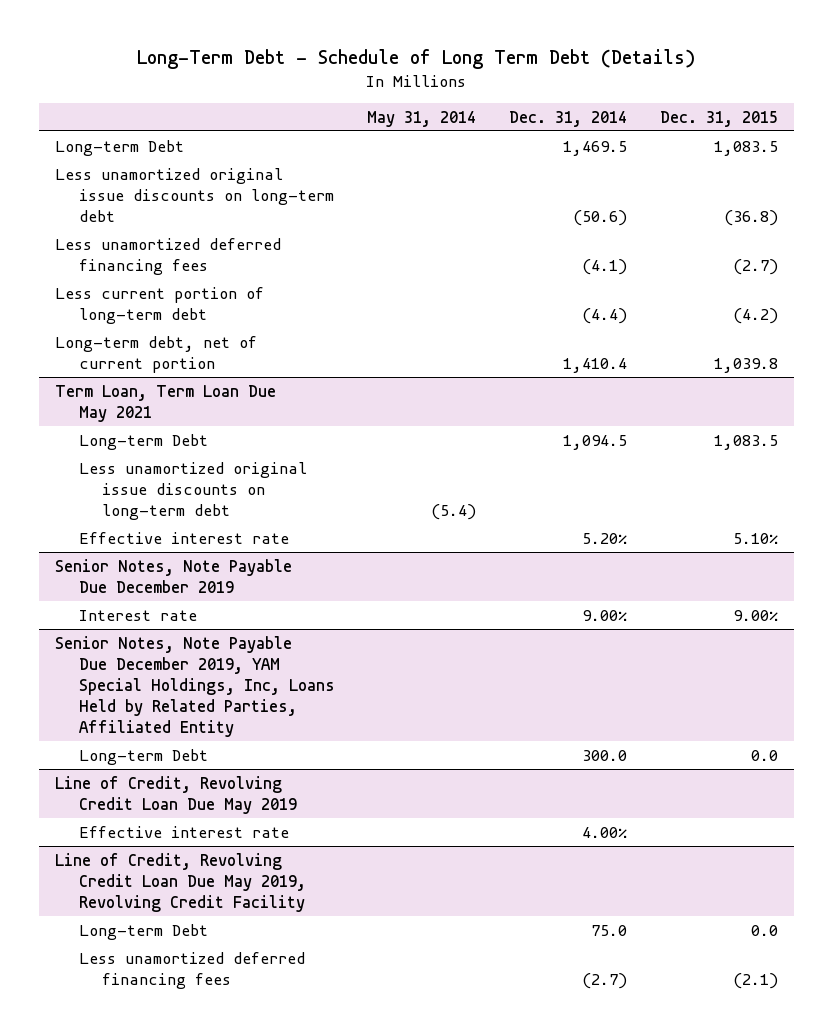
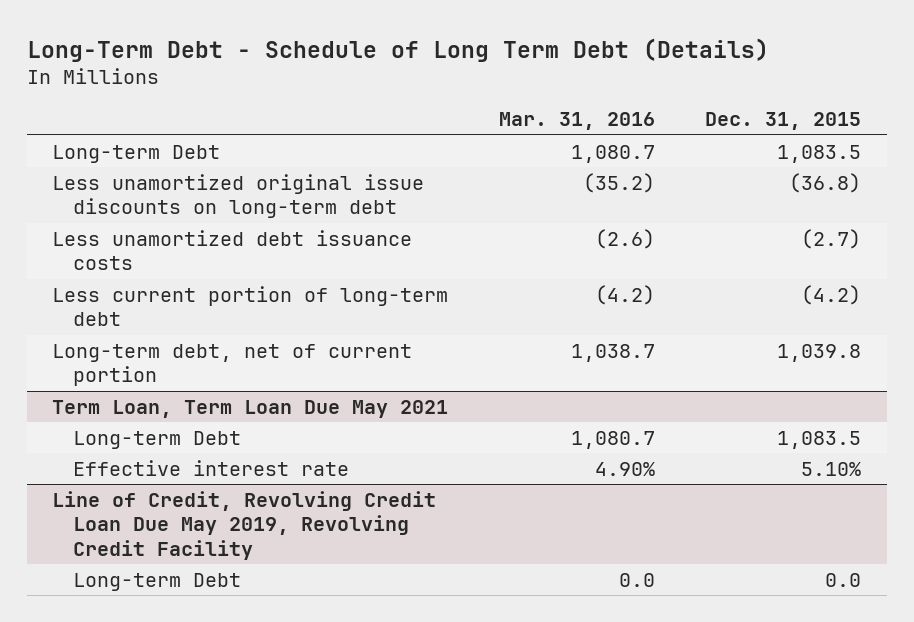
- | May 31, 2014 | Dec. 31, 2014 | Dec. 31, 2015
+ | Mar. 31, 2016 | Dec. 31, 2015
- Less unamortized deferred financing fees | | (4.1) | (2.7)
+ Less unamortized debt issuance costs | (2.6) | (2.7)
@ Term Loan, Term Loan Due May 2021
- Less unamortized original issue discounts on long-term debt | (5.4) | |
- Senior Notes, Note Payable Due December 2019
- Interest rate | | 9.00% | 9.00%
- Senior Notes, Note Payable Due December 2019, YAM Special Holdings, Inc, Loans Held by Related Parties, Affiliated Entity
- Long-term Debt | | 300.0 | 0.0
- Line of Credit, Revolving Credit Loan Due May 2019
- Effective interest rate | | 4.00% |
@ Line of Credit, Revolving Credit Loan Due May 2019, Revolving Credit Facility
- Less unamortized deferred financing fees | | (2.7) | (2.1)

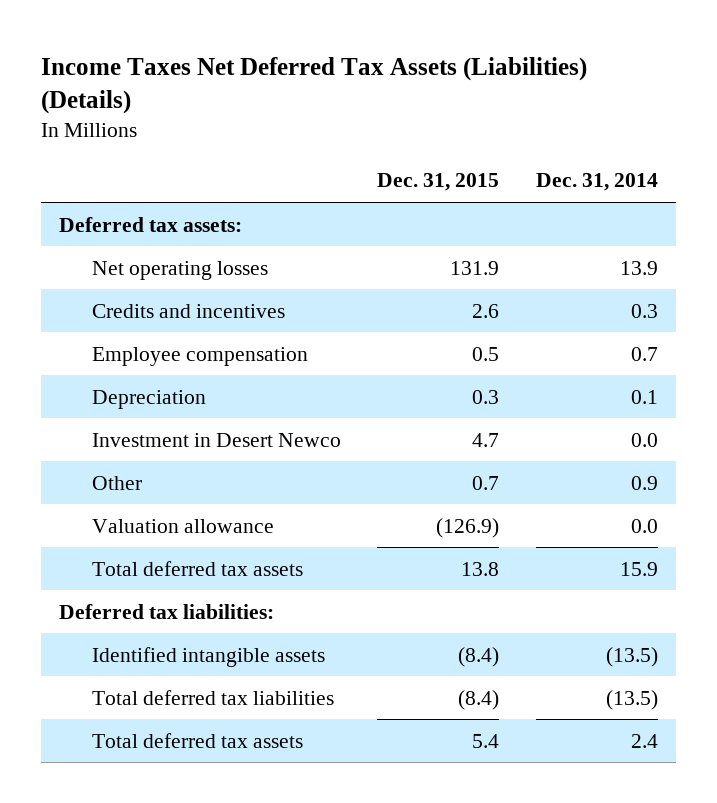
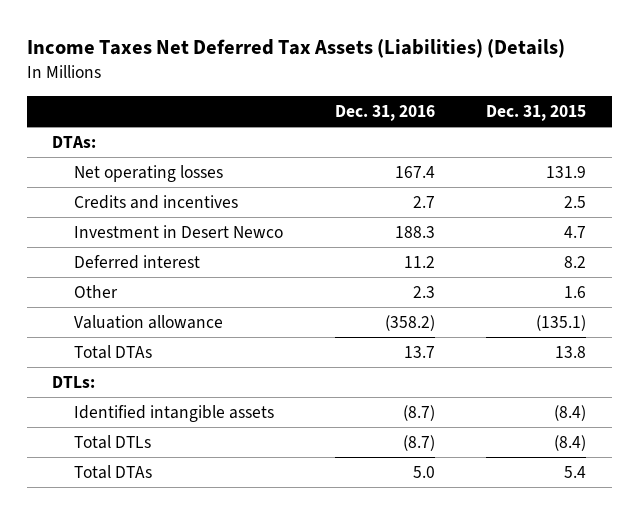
- | Dec. 31, 2015 | Dec. 31, 2014
+ | Dec. 31, 2016 | Dec. 31, 2015
- Deferred tax assets:
+ DTAs:
- Credits and incentives | 2.6 | 0.3
- Employee compensation | 0.5 | 0.7
- Depreciation | 0.3 | 0.1
+ Credits and incentives | 2.7 | 2.5
- Other | 0.7 | 0.9
- Valuation allowance | (126.9) | 0.0
- Total deferred tax assets | 13.8 | 15.9
- Deferred tax liabilities:
+ Deferred interest | 11.2 | 8.2
+ Other | 2.3 | 1.6
+ Valuation allowance | (358.2) | (135.1)
+ Total DTAs | 13.7 | 13.8
+ DTLs:
- Total deferred tax liabilities | (8.4) | (13.5)
- Total deferred tax assets | 5.4 | 2.4
+ Total DTLs | (8.7) | (8.4)
+ Total DTAs | 5.0 | 5.4

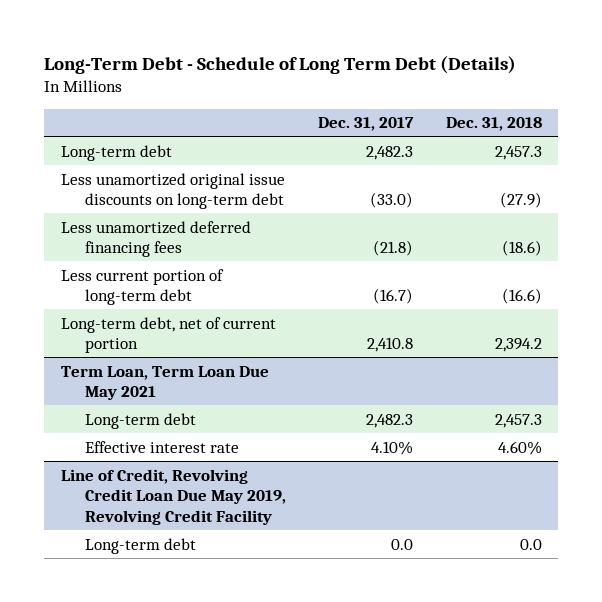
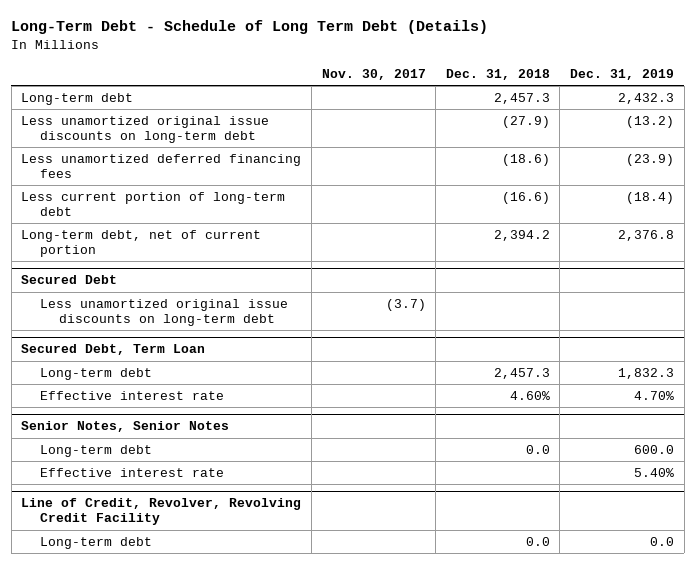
- | Dec. 31, 2017 | Dec. 31, 2018
+ | Nov. 30, 2017 | Dec. 31, 2018 | Dec. 31, 2019
- Term Loan, Term Loan Due May 2021
+ Secured Debt
+ Less unamortized original issue discounts on long-term debt | (3.7) | |
+ Secured Debt, Term Loan
- Line of Credit, Revolving Credit Loan Due May 2019, Revolving Credit Facility
+ Senior Notes, Senior Notes
+ Effective interest rate | | | 5.40%
+ Line of Credit, Revolver, Revolving Credit Facility
+ Long-term debt | | 0.0 | 0.0

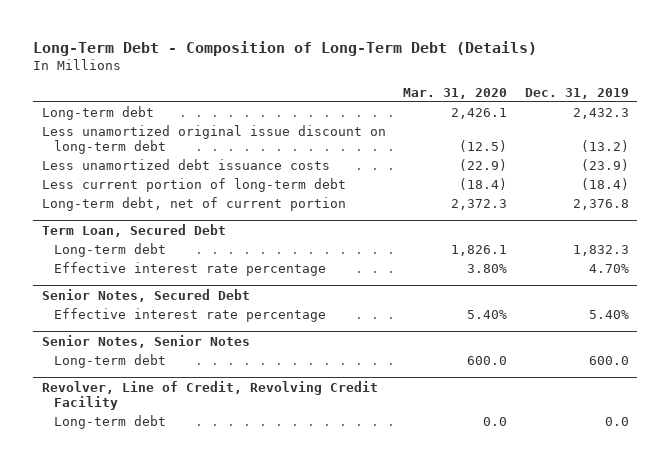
- Long-Term Debt - Schedule of Long Term Debt (Details)
+ Long-Term Debt - Composition of Long-Term Debt (Details)
- | Nov. 30, 2017 | Dec. 31, 2018 | Dec. 31, 2019
+ | Mar. 31, 2020 | Dec. 31, 2019
- Less unamortized original issue discounts on long-term debt | | (27.9) | (13.2)
- Less unamortized deferred financing fees | | (18.6) | (23.9)
+ Less unamortized original issue discount on long-term debt | (12.5) | (13.2)
+ Less unamortized debt issuance costs | (22.9) | (23.9)
- Secured Debt
- Less unamortized original issue discounts on long-term debt | (3.7) | |
- Secured Debt, Term Loan
+ Term Loan, Secured Debt
- Effective interest rate | | 4.60% | 4.70%
+ Effective interest rate percentage | 3.80% | 4.70%
+ Senior Notes, Secured Debt
+ Effective interest rate percentage | 5.40% | 5.40%
@ Senior Notes, Senior Notes
- Effective interest rate | | | 5.40%
- Line of Credit, Revolver, Revolving Credit Facility
+ Revolver, Line of Credit, Revolving Credit Facility

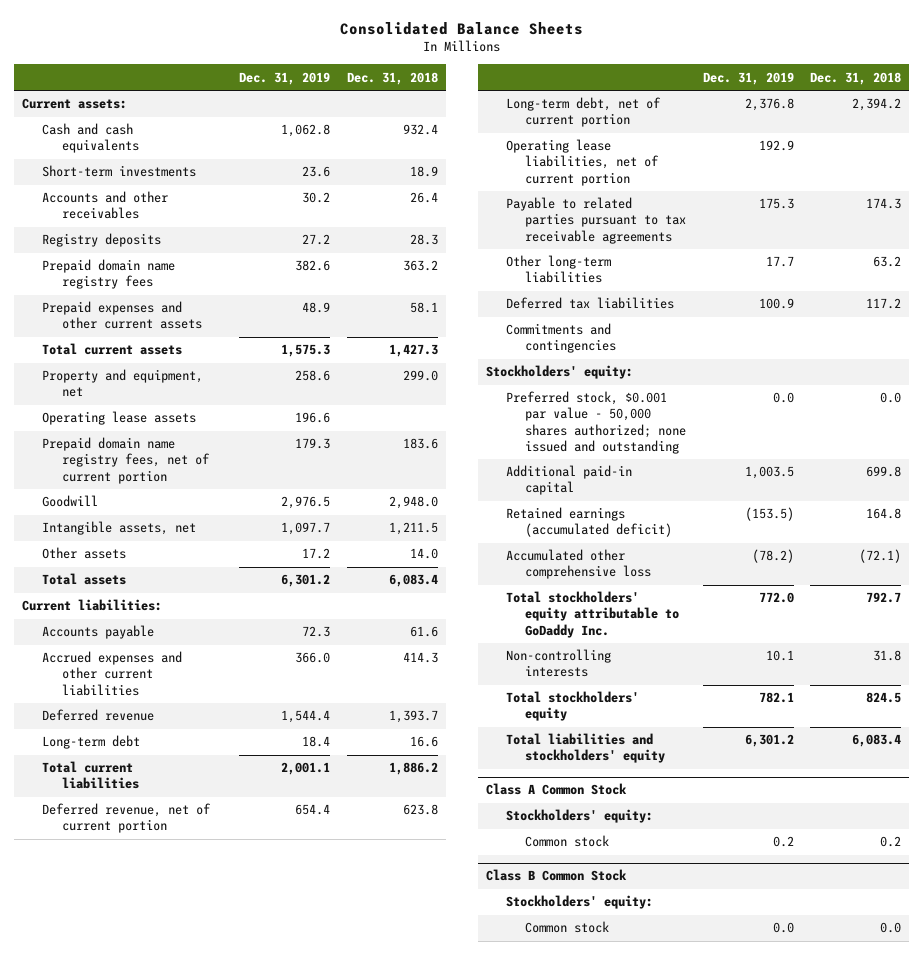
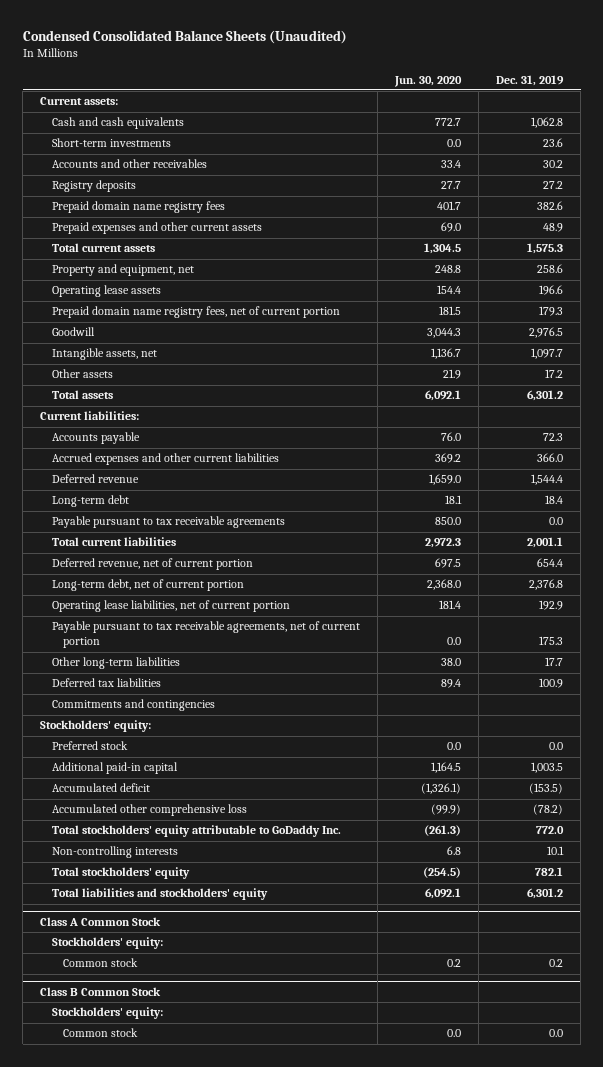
- Consolidated Balance Sheets
+ Condensed Consolidated Balance Sheets (Unaudited)
- | Dec. 31, 2019 | Dec. 31, 2018
+ | Jun. 30, 2020 | Dec. 31, 2019
+ Payable pursuant to tax receivable agreements | 850.0 | 0.0
- Payable to related parties pursuant to tax receivable agreements | 175.3 | 174.3
+ Payable pursuant to tax receivable agreements, net of current portion | 0.0 | 175.3
- Preferred stock, $0.001 par value - 50,000 shares authorized; none issued and outstanding | 0.0 | 0.0
+ Preferred stock | 0.0 | 0.0
- Retained earnings (accumulated deficit) | (153.5) | 164.8
+ Accumulated deficit | (1,326.1) | (153.5)

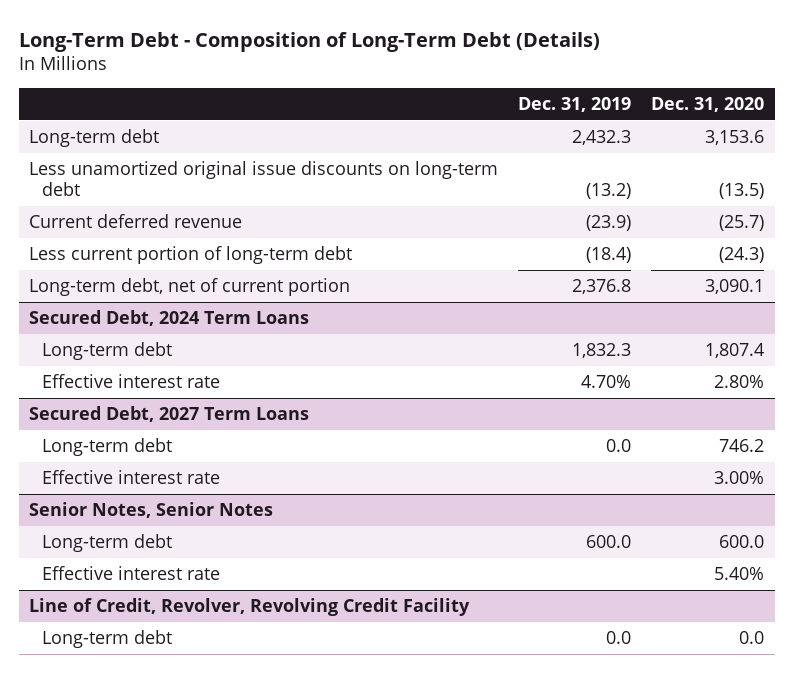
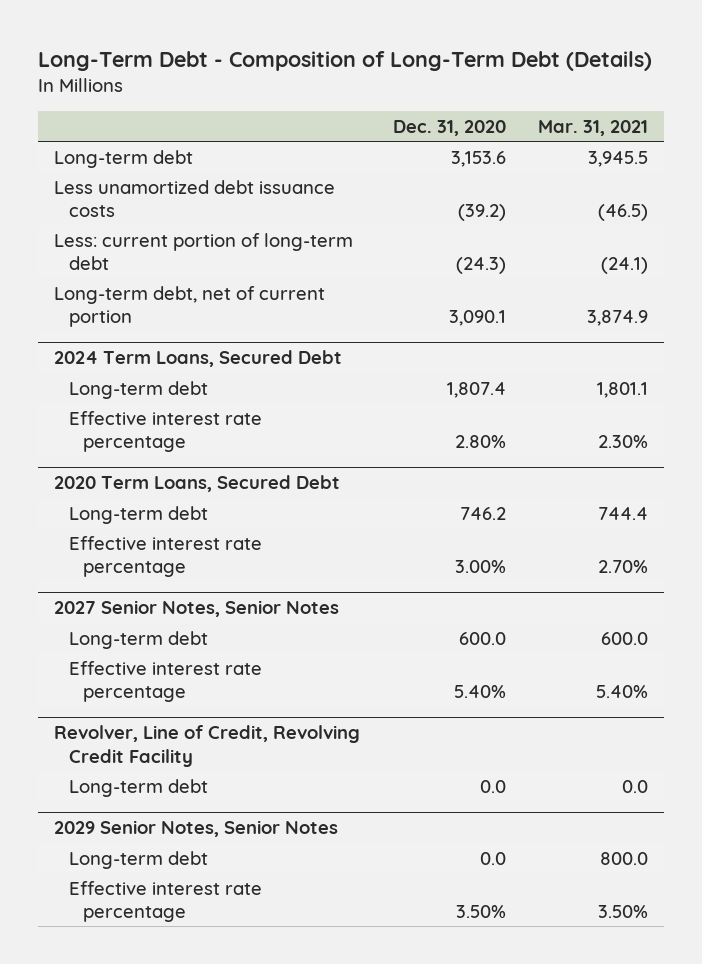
- | Dec. 31, 2019 | Dec. 31, 2020
+ | Dec. 31, 2020 | Mar. 31, 2021
- Less unamortized original issue discounts on long-term debt | (13.2) | (13.5)
- Current deferred revenue | (23.9) | (25.7)
- Less current portion of long-term debt | (18.4) | (24.3)
+ Less unamortized debt issuance costs | (39.2) | (46.5)
+ Less: current portion of long-term debt | (24.3) | (24.1)
- Secured Debt, 2024 Term Loans
+ 2024 Term Loans, Secured Debt
- Effective interest rate | 4.70% | 2.80%
- Secured Debt, 2027 Term Loans
+ Effective interest rate percentage | 2.80% | 2.30%
+ 2020 Term Loans, Secured Debt
- Effective interest rate | | 3.00%
- Senior Notes, Senior Notes
+ Effective interest rate percentage | 3.00% | 2.70%
+ 2027 Senior Notes, Senior Notes
- Effective interest rate | | 5.40%
- Line of Credit, Revolver, Revolving Credit Facility
+ Effective interest rate percentage | 5.40% | 5.40%
+ Revolver, Line of Credit, Revolving Credit Facility
+ 2029 Senior Notes, Senior Notes
+ Long-term debt | 0.0 | 800.0
+ Effective interest rate percentage | 3.50% | 3.50%

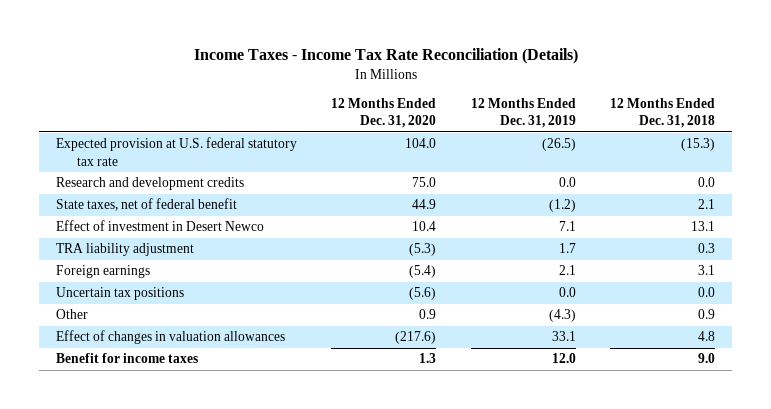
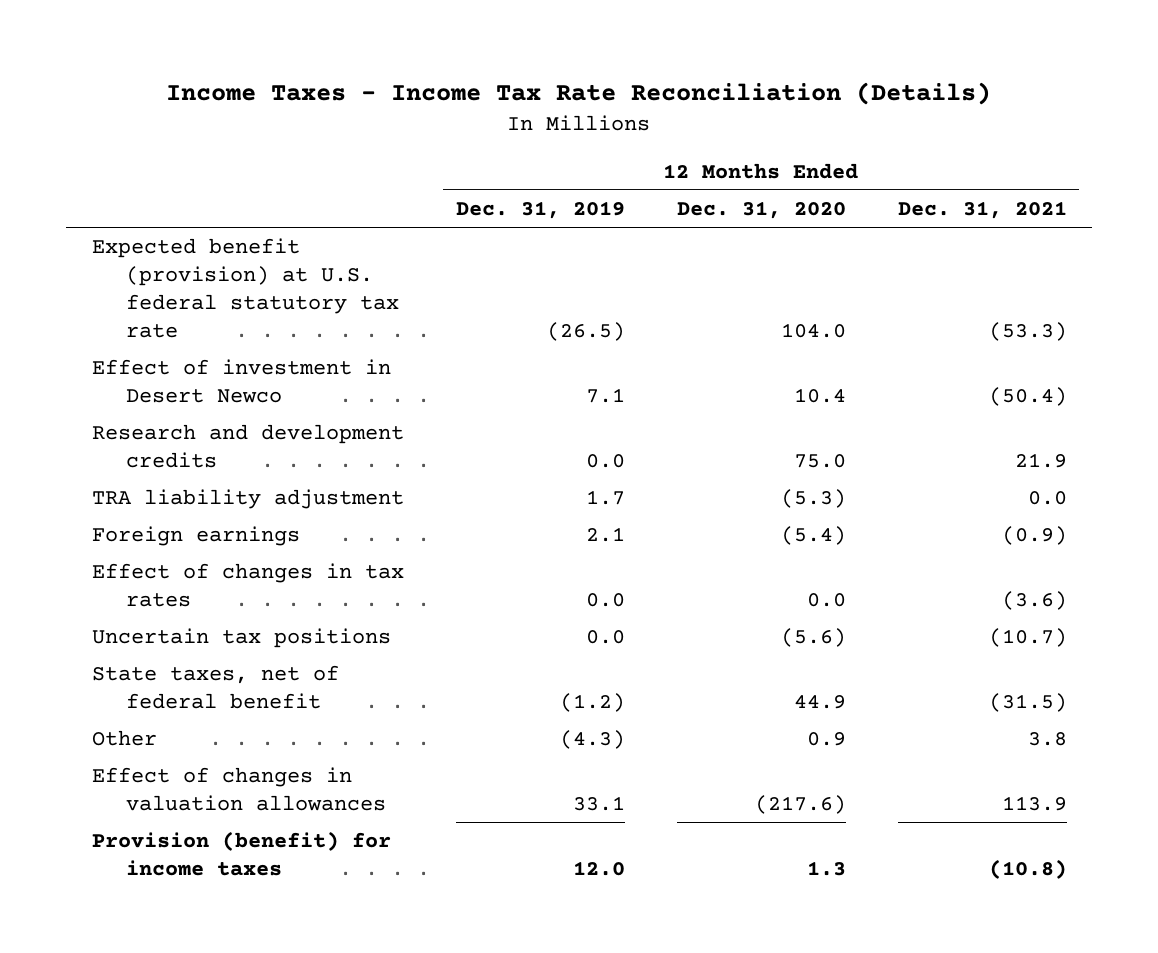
- | 12 Months Ended Dec. 31, 2020 | 12 Months Ended Dec. 31, 2019 | 12 Months Ended Dec. 31, 2018
+ | 12 Months Ended Dec. 31, 2019 | 12 Months Ended Dec. 31, 2020 | 12 Months Ended Dec. 31, 2021
- Expected provision at U.S. federal statutory tax rate | 104.0 | (26.5) | (15.3)
+ Expected benefit (provision) at U.S. federal statutory tax rate | (26.5) | 104.0 | (53.3)
moved down: Research and development credits | 0.0 | 75.0 | 21.9
+ Effect of changes in tax rates | 0.0 | 0.0 | (3.6)
moved down: State taxes, net of federal benefit | (1.2) | 44.9 | (31.5)
- Benefit for income taxes | 1.3 | 12.0 | 9.0
+ Provision (benefit) for income taxes | 12.0 | 1.3 | (10.8)

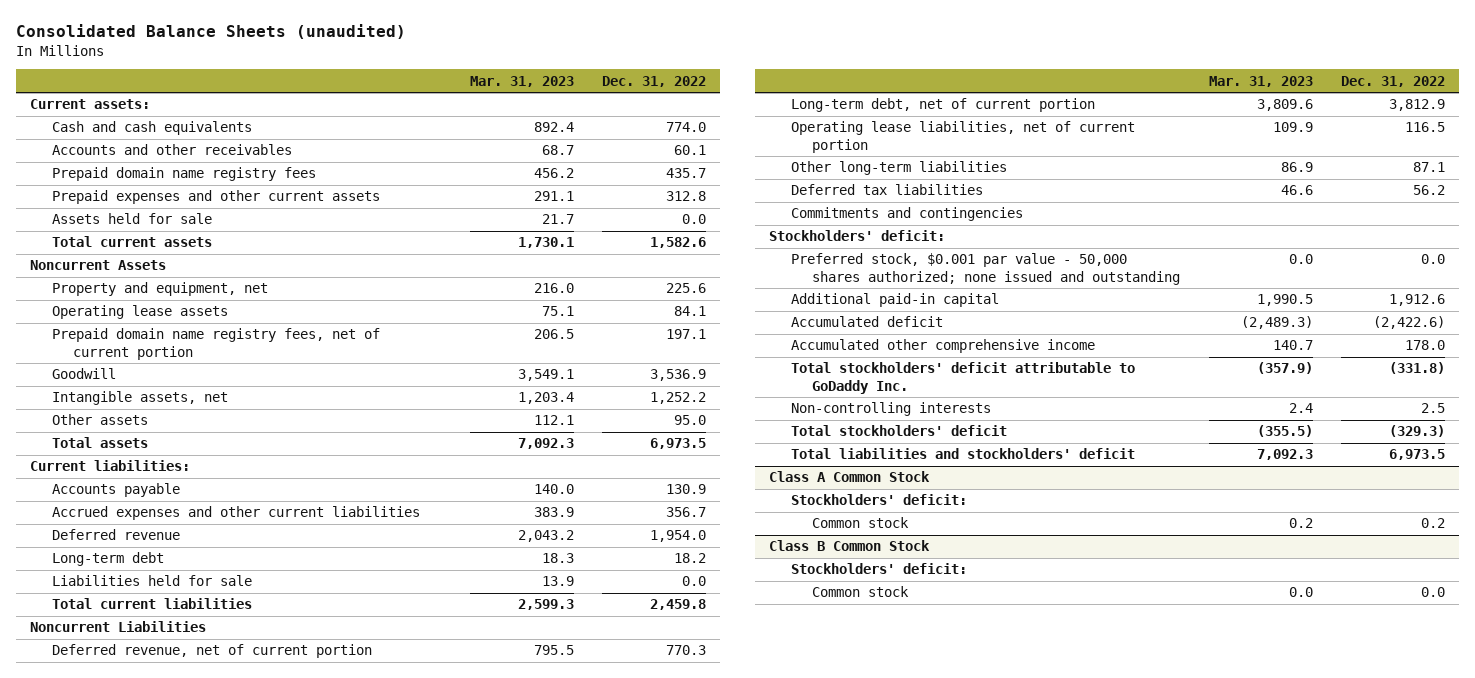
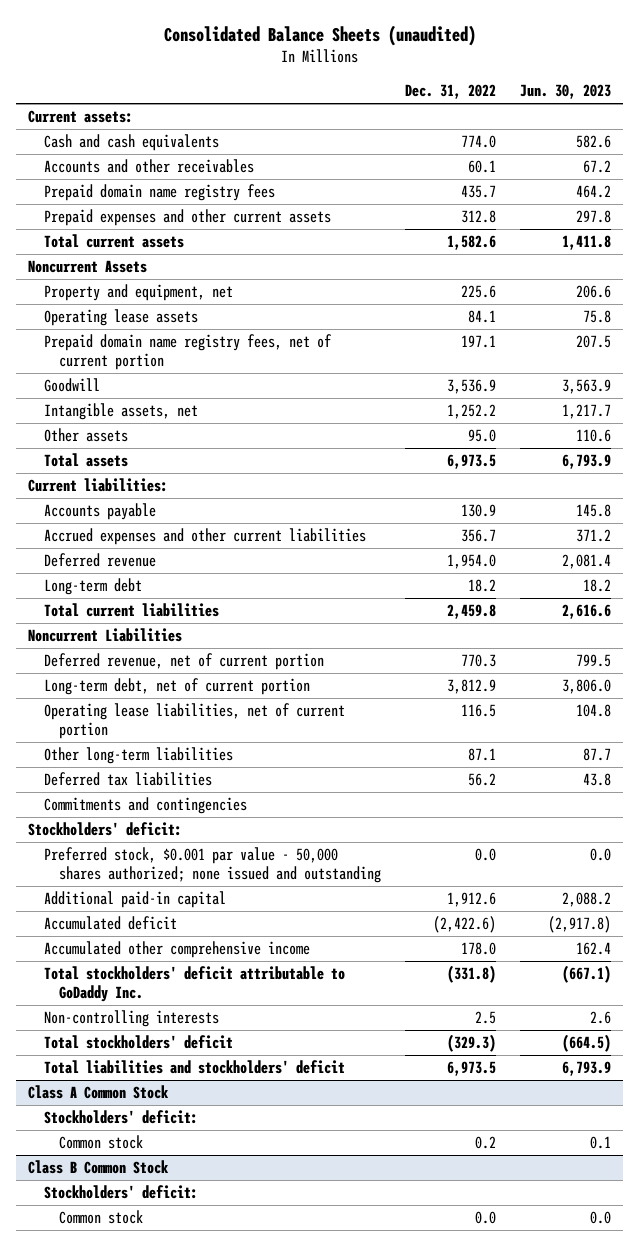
- | Mar. 31, 2023 | Dec. 31, 2022
+ | Dec. 31, 2022 | Jun. 30, 2023
- Assets held for sale | 21.7 | 0.0
- Liabilities held for sale | 13.9 | 0.0

